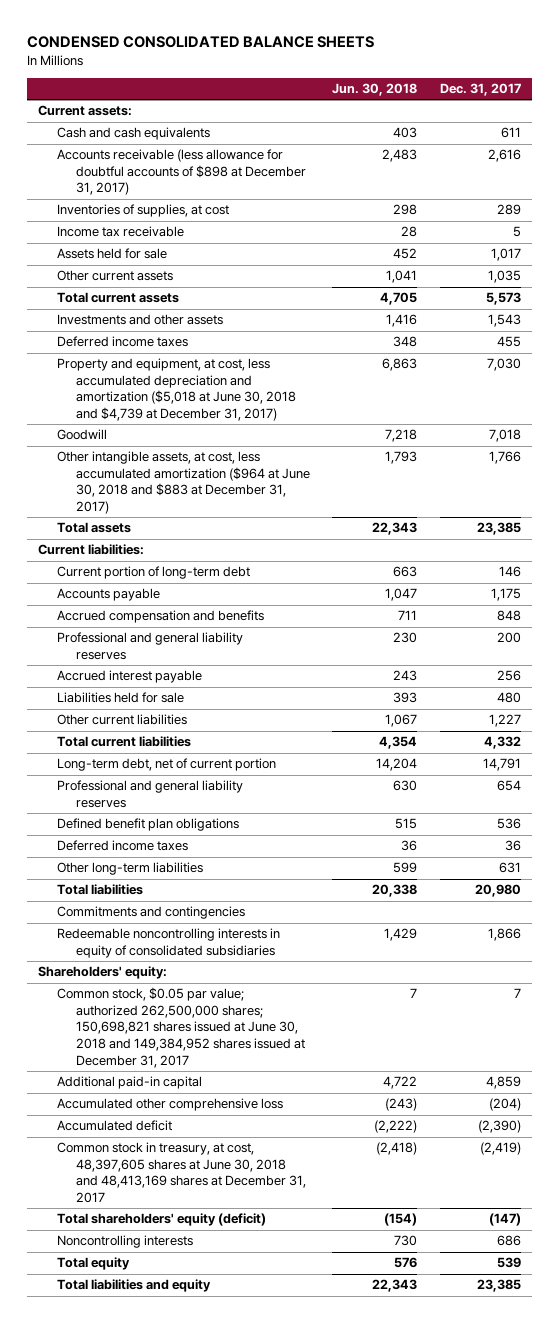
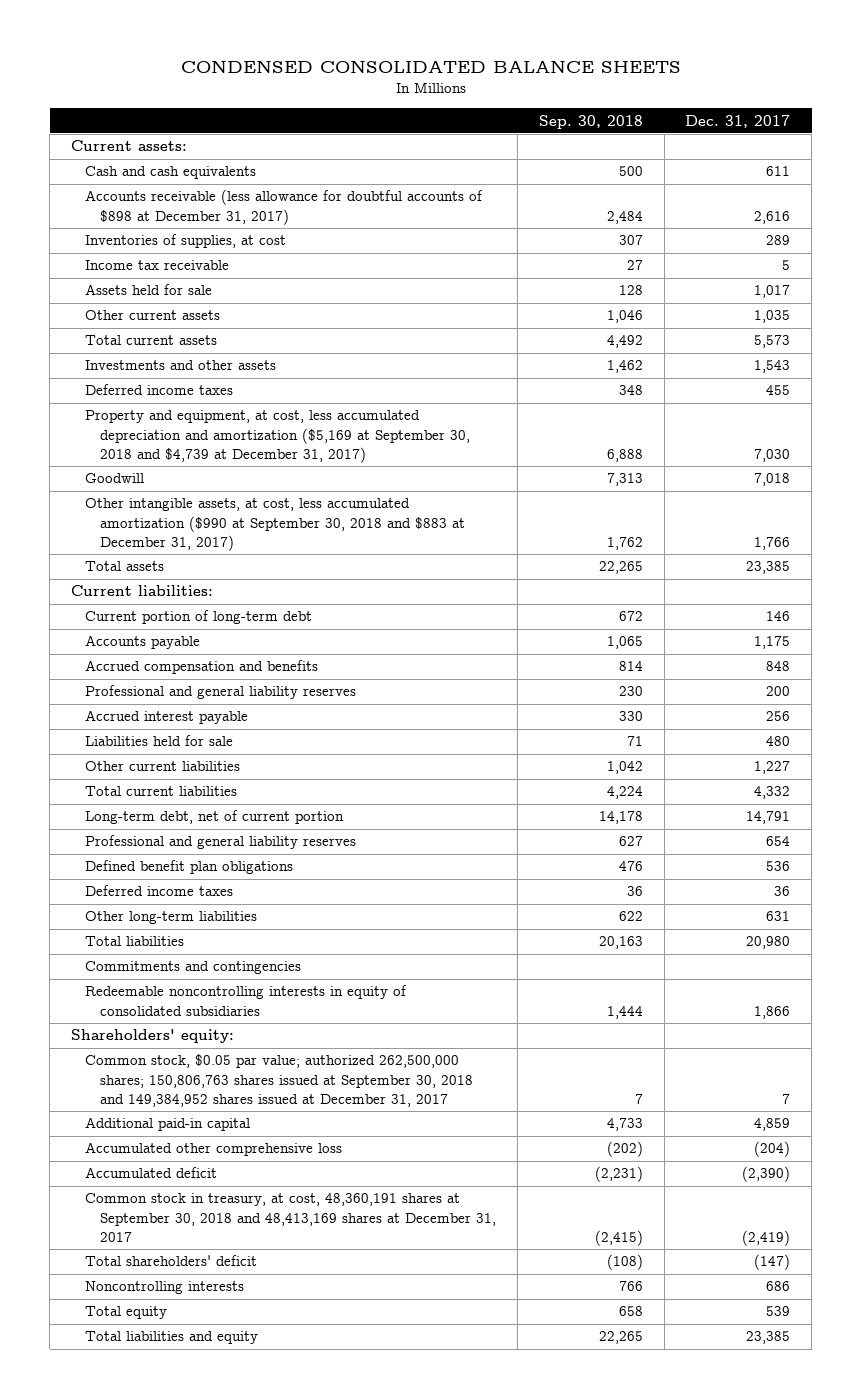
- | Jun. 30, 2018 | Dec. 31, 2017
+ | Sep. 30, 2018 | Dec. 31, 2017
- Property and equipment, at cost, less accumulated depreciation and amortization ($5,018 at June 30, 2018 and $4,739 at December 31, 2017) | 6,863 | 7,030
+ Property and equipment, at cost, less accumulated depreciation and amortization ($5,169 at September 30, 2018 and $4,739 at December 31, 2017) | 6,888 | 7,030
- Other intangible assets, at cost, less accumulated amortization ($964 at June 30, 2018 and $883 at December 31, 2017) | 1,793 | 1,766
+ Other intangible assets, at cost, less accumulated amortization ($990 at September 30, 2018 and $883 at December 31, 2017) | 1,762 | 1,766
- Common stock, $0.05 par value; authorized 262,500,000 shares; 150,698,821 shares issued at June 30, 2018 and 149,384,952 shares issued at December 31, 2017 | 7 | 7
+ Common stock, $0.05 par value; authorized 262,500,000 shares; 150,806,763 shares issued at September 30, 2018 and 149,384,952 shares issued at December 31, 2017 | 7 | 7
- Common stock in treasury, at cost, 48,397,605 shares at June 30, 2018 and 48,413,169 shares at December 31, 2017 | (2,418) | (2,419)
- Total shareholders' equity (deficit) | (154) | (147)
+ Common stock in treasury, at cost, 48,360,191 shares at September 30, 2018 and 48,413,169 shares at December 31, 2017 | (2,415) | (2,419)
+ Total shareholders' deficit | (108) | (147)

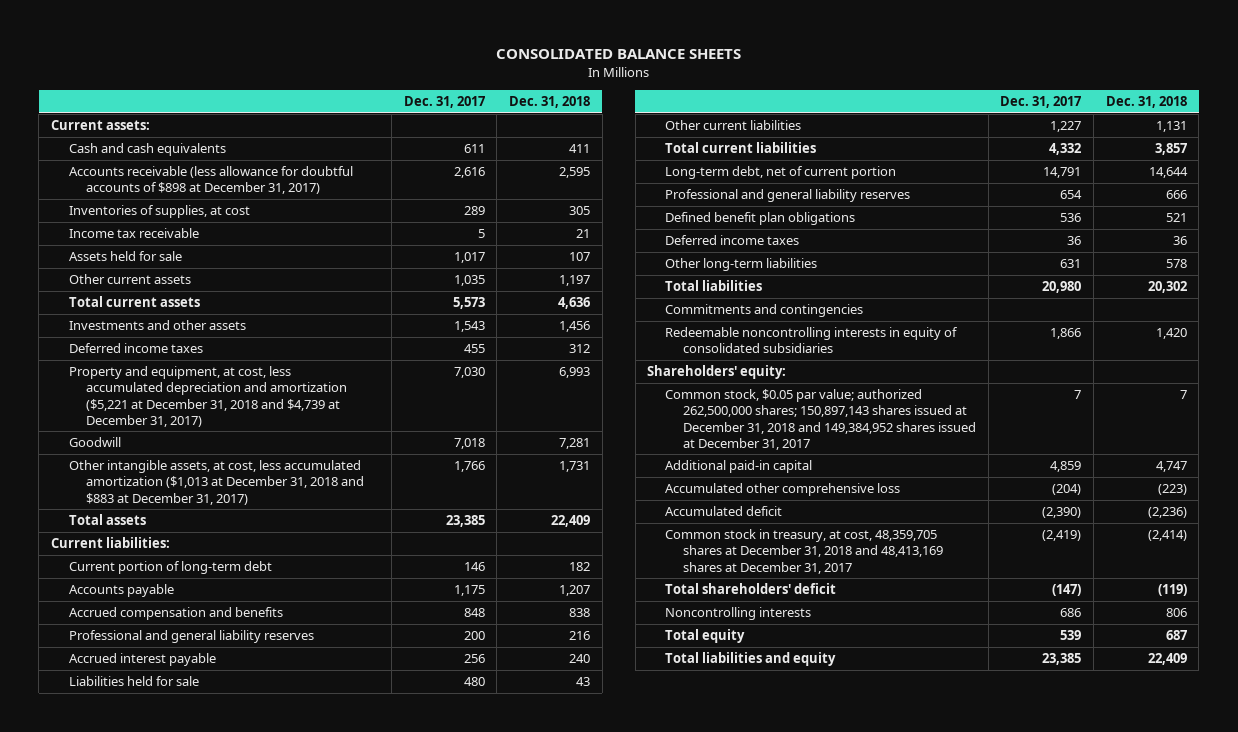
- CONDENSED CONSOLIDATED BALANCE SHEETS
+ CONSOLIDATED BALANCE SHEETS
- | Sep. 30, 2018 | Dec. 31, 2017
+ | Dec. 31, 2017 | Dec. 31, 2018
- Property and equipment, at cost, less accumulated depreciation and amortization ($5,169 at September 30, 2018 and $4,739 at December 31, 2017) | 6,888 | 7,030
+ Property and equipment, at cost, less accumulated depreciation and amortization ($5,221 at December 31, 2018 and $4,739 at December 31, 2017) | 7,030 | 6,993
- Other intangible assets, at cost, less accumulated amortization ($990 at September 30, 2018 and $883 at December 31, 2017) | 1,762 | 1,766
+ Other intangible assets, at cost, less accumulated amortization ($1,013 at December 31, 2018 and $883 at December 31, 2017) | 1,766 | 1,731
- Common stock, $0.05 par value; authorized 262,500,000 shares; 150,806,763 shares issued at September 30, 2018 and 149,384,952 shares issued at December 31, 2017 | 7 | 7
+ Common stock, $0.05 par value; authorized 262,500,000 shares; 150,897,143 shares issued at December 31, 2018 and 149,384,952 shares issued at December 31, 2017 | 7 | 7
- Common stock in treasury, at cost, 48,360,191 shares at September 30, 2018 and 48,413,169 shares at December 31, 2017 | (2,415) | (2,419)
+ Common stock in treasury, at cost, 48,359,705 shares at December 31, 2018 and 48,413,169 shares at December 31, 2017 | (2,419) | (2,414)

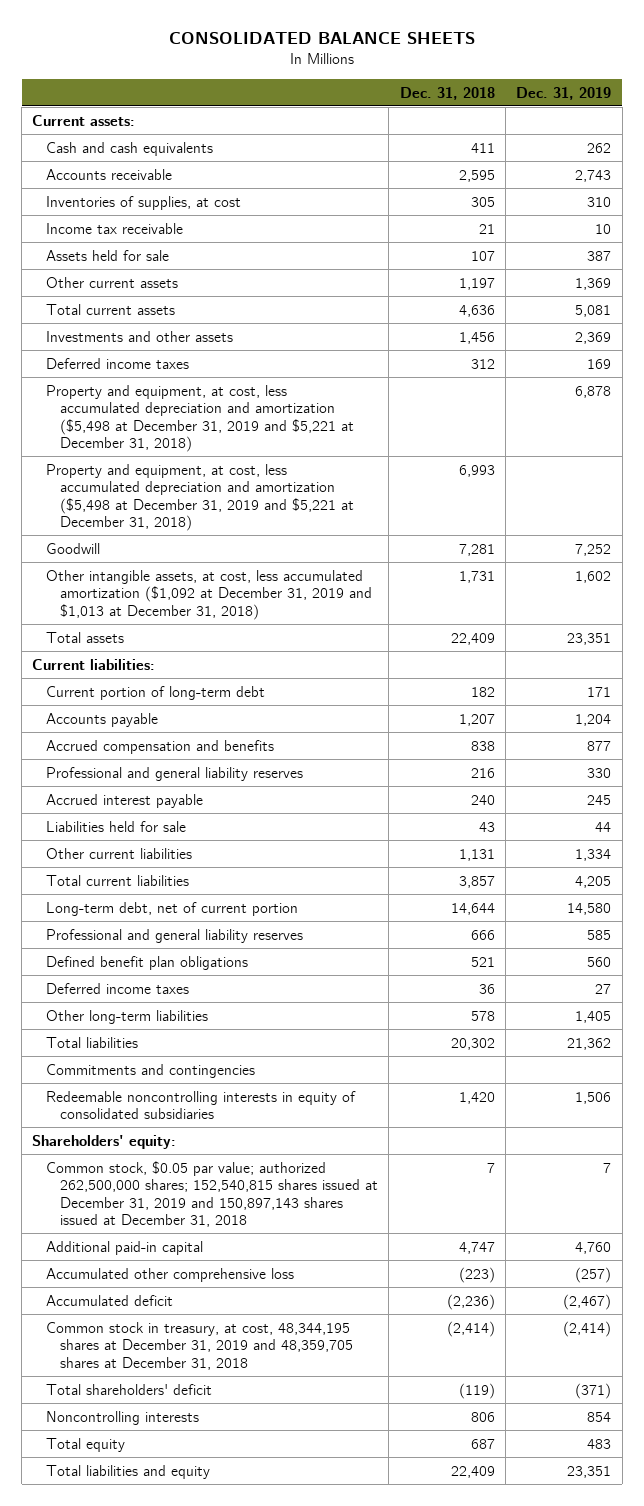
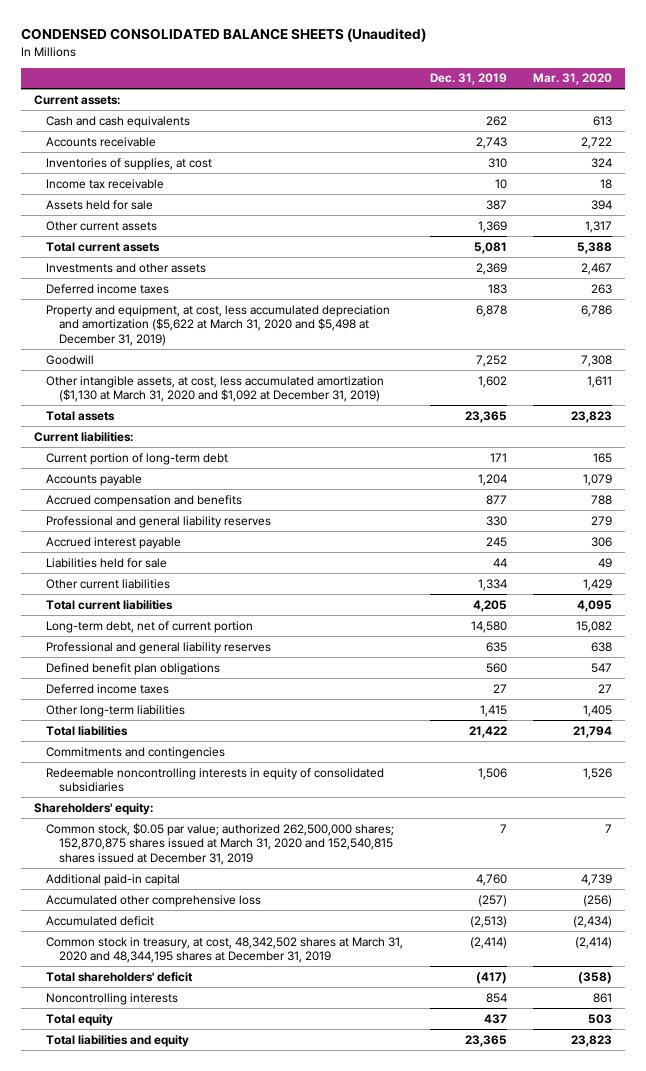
- CONSOLIDATED BALANCE SHEETS
+ CONDENSED CONSOLIDATED BALANCE SHEETS (Unaudited)
- | Dec. 31, 2018 | Dec. 31, 2019
+ | Dec. 31, 2019 | Mar. 31, 2020
- Deferred income taxes | 312 | 169
- Property and equipment, at cost, less accumulated depreciation and amortization ($5,498 at December 31, 2019 and $5,221 at December 31, 2018) | | 6,878
- Property and equipment, at cost, less accumulated depreciation and amortization ($5,498 at December 31, 2019 and $5,221 at December 31, 2018) | 6,993 |
+ Deferred income taxes | 183 | 263
+ Property and equipment, at cost, less accumulated depreciation and amortization ($5,622 at March 31, 2020 and $5,498 at December 31, 2019) | 6,878 | 6,786
- Other intangible assets, at cost, less accumulated amortization ($1,092 at December 31, 2019 and $1,013 at December 31, 2018) | 1,731 | 1,602
- Total assets | 22,409 | 23,351
+ Other intangible assets, at cost, less accumulated amortization ($1,130 at March 31, 2020 and $1,092 at December 31, 2019) | 1,602 | 1,611
+ Total assets | 23,365 | 23,823
- Professional and general liability reserves | 666 | 585
+ Professional and general liability reserves | 635 | 638
- Other long-term liabilities | 578 | 1,405
- Total liabilities | 20,302 | 21,362
+ Other long-term liabilities | 1,415 | 1,405
+ Total liabilities | 21,422 | 21,794
- Common stock, $0.05 par value; authorized 262,500,000 shares; 152,540,815 shares issued at December 31, 2019 and 150,897,143 shares issued at December 31, 2018 | 7 | 7
+ Common stock, $0.05 par value; authorized 262,500,000 shares; 152,870,875 shares issued at March 31, 2020 and 152,540,815 shares issued at December 31, 2019 | 7 | 7
- Accumulated deficit | (2,236) | (2,467)
- Common stock in treasury, at cost, 48,344,195 shares at December 31, 2019 and 48,359,705 shares at December 31, 2018 | (2,414) | (2,414)
- Total shareholders' deficit | (119) | (371)
+ Accumulated deficit | (2,513) | (2,434)
+ Common stock in treasury, at cost, 48,342,502 shares at March 31, 2020 and 48,344,195 shares at December 31, 2019 | (2,414) | (2,414)
+ Total shareholders' deficit | (417) | (358)
- Total equity | 687 | 483
- Total liabilities and equity | 22,409 | 23,351
+ Total equity | 437 | 503
+ Total liabilities and equity | 23,365 | 23,823

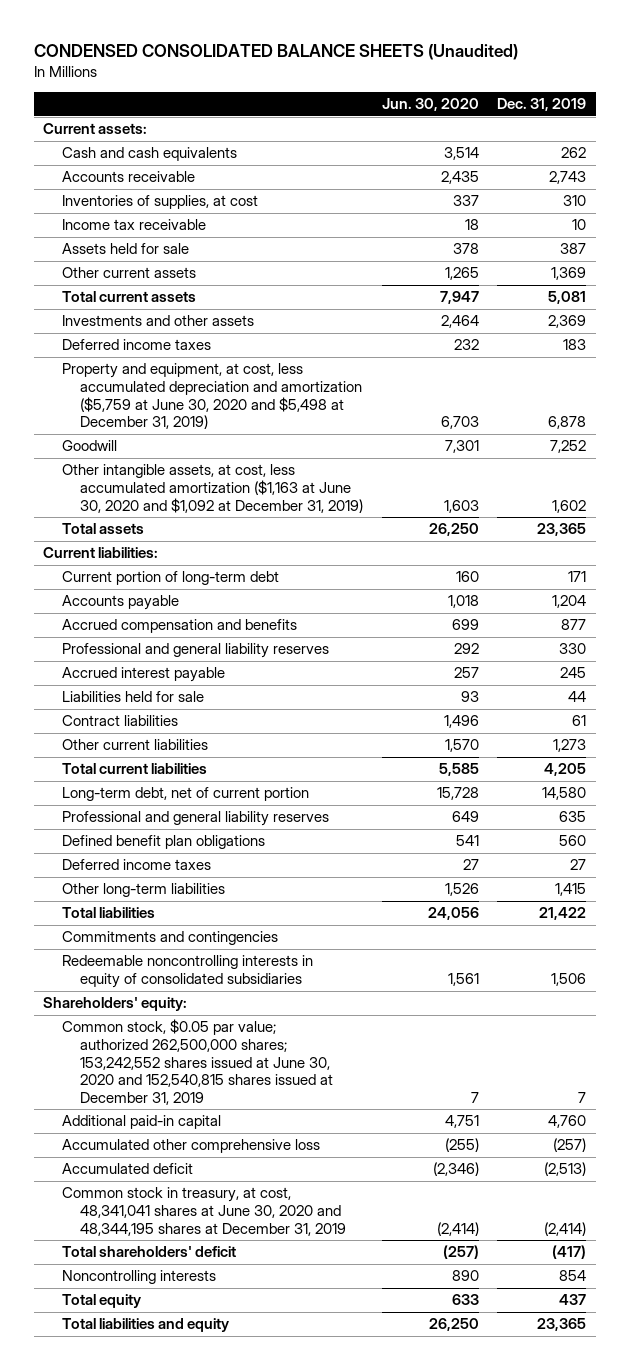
- | Dec. 31, 2019 | Mar. 31, 2020
+ | Jun. 30, 2020 | Dec. 31, 2019
- Property and equipment, at cost, less accumulated depreciation and amortization ($5,622 at March 31, 2020 and $5,498 at December 31, 2019) | 6,878 | 6,786
+ Property and equipment, at cost, less accumulated depreciation and amortization ($5,759 at June 30, 2020 and $5,498 at December 31, 2019) | 6,703 | 6,878
- Other intangible assets, at cost, less accumulated amortization ($1,130 at March 31, 2020 and $1,092 at December 31, 2019) | 1,602 | 1,611
+ Other intangible assets, at cost, less accumulated amortization ($1,163 at June 30, 2020 and $1,092 at December 31, 2019) | 1,603 | 1,602
- Other current liabilities | 1,334 | 1,429
+ Contract liabilities | 1,496 | 61
+ Other current liabilities | 1,570 | 1,273
- Common stock, $0.05 par value; authorized 262,500,000 shares; 152,870,875 shares issued at March 31, 2020 and 152,540,815 shares issued at December 31, 2019 | 7 | 7
+ Common stock, $0.05 par value; authorized 262,500,000 shares; 153,242,552 shares issued at June 30, 2020 and 152,540,815 shares issued at December 31, 2019 | 7 | 7
- Common stock in treasury, at cost, 48,342,502 shares at March 31, 2020 and 48,344,195 shares at December 31, 2019 | (2,414) | (2,414)
+ Common stock in treasury, at cost, 48,341,041 shares at June 30, 2020 and 48,344,195 shares at December 31, 2019 | (2,414) | (2,414)

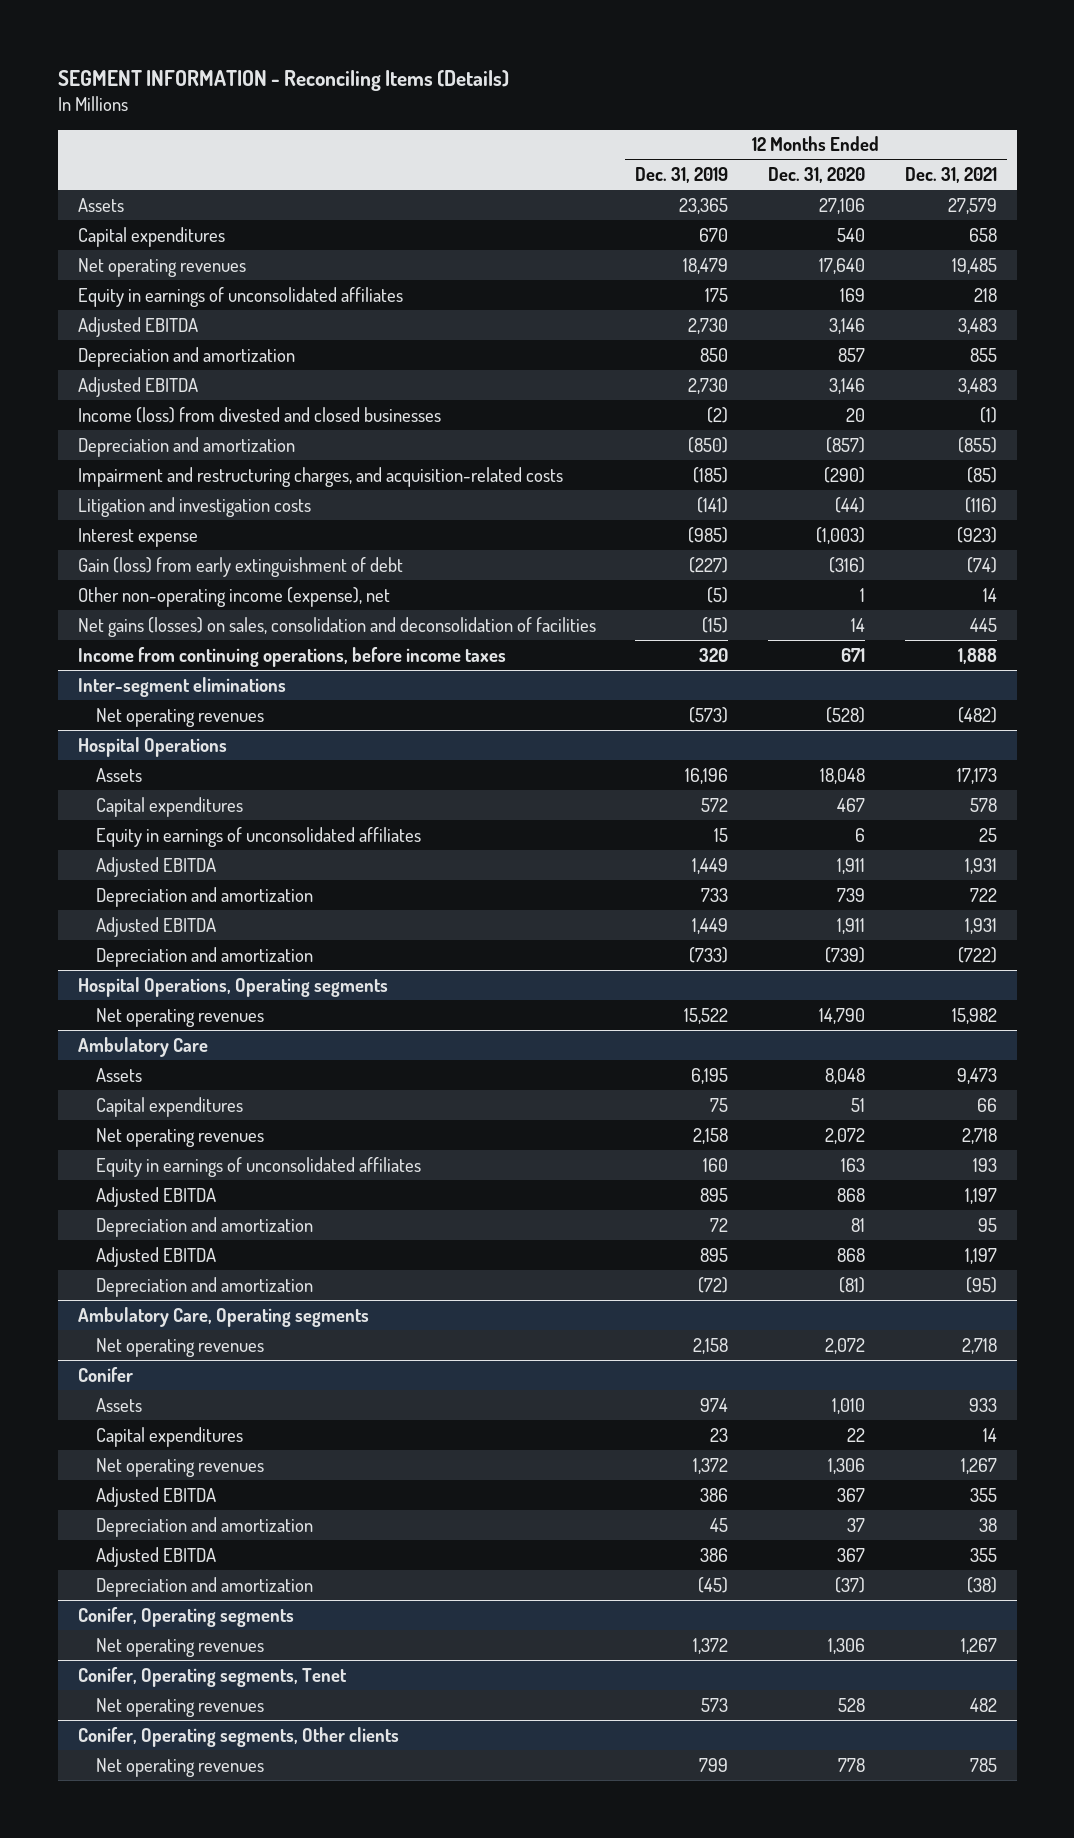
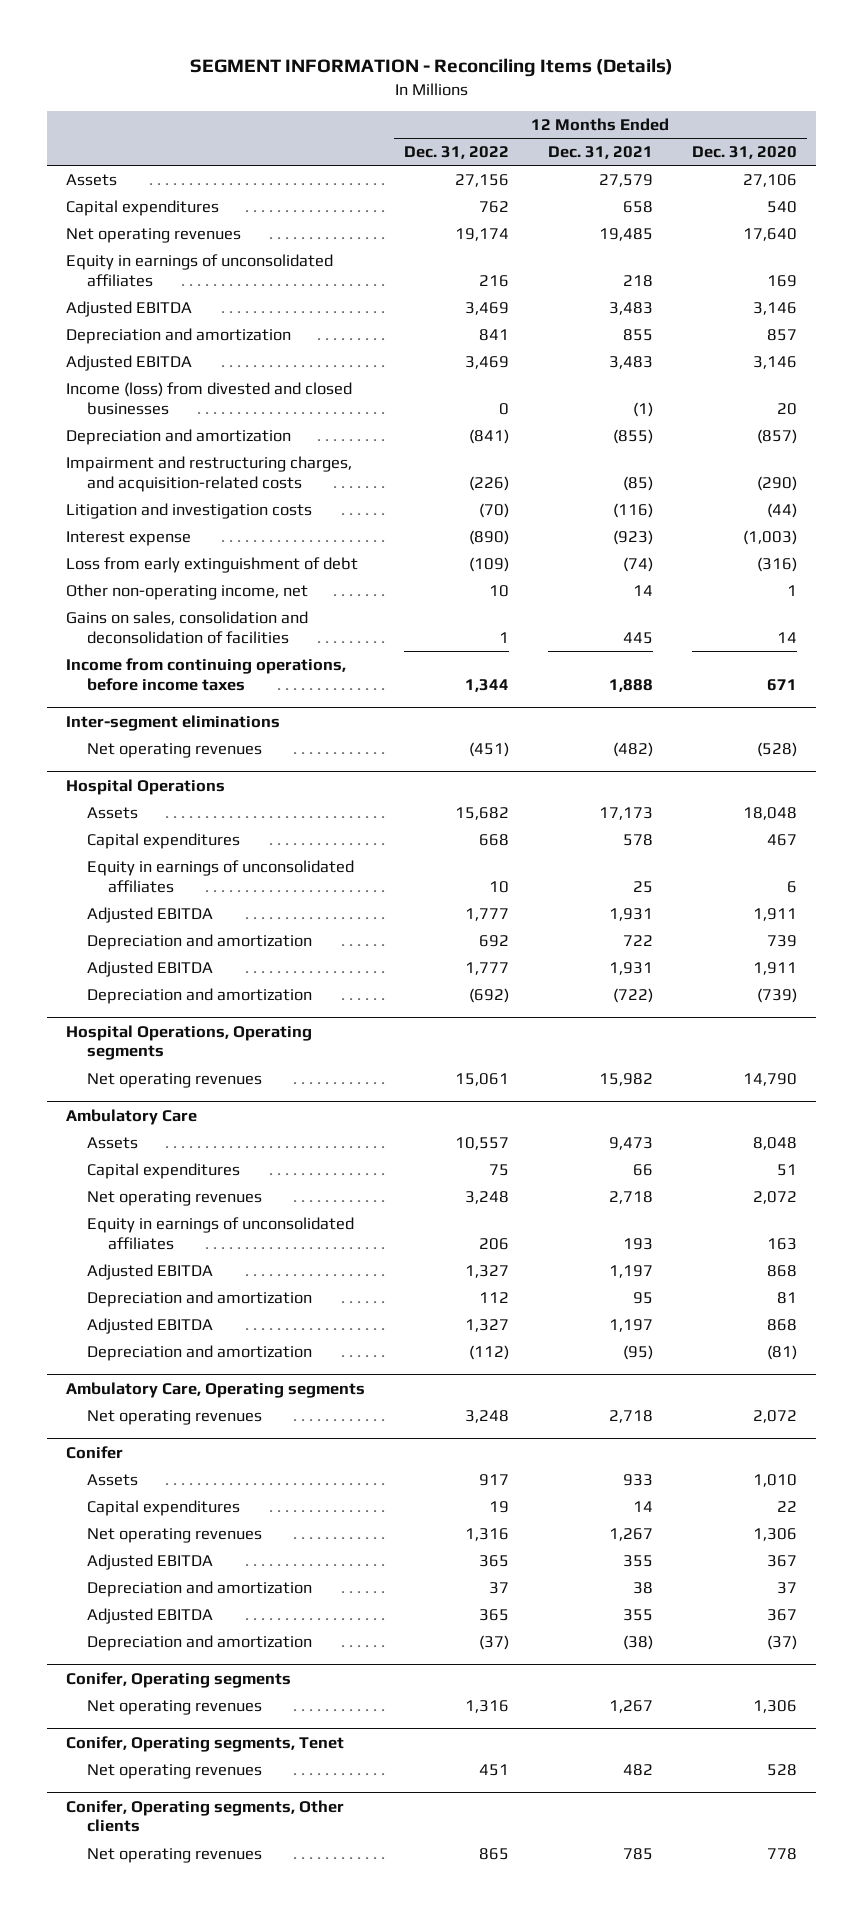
- | 12 Months Ended Dec. 31, 2019 | 12 Months Ended Dec. 31, 2020 | 12 Months Ended Dec. 31, 2021
+ | 12 Months Ended Dec. 31, 2022 | 12 Months Ended Dec. 31, 2021 | 12 Months Ended Dec. 31, 2020
- Gain (loss) from early extinguishment of debt | (227) | (316) | (74)
- Other non-operating income (expense), net | (5) | 1 | 14
- Net gains (losses) on sales, consolidation and deconsolidation of facilities | (15) | 14 | 445
+ Loss from early extinguishment of debt | (109) | (74) | (316)
+ Other non-operating income, net | 10 | 14 | 1
+ Gains on sales, consolidation and deconsolidation of facilities | 1 | 445 | 14

